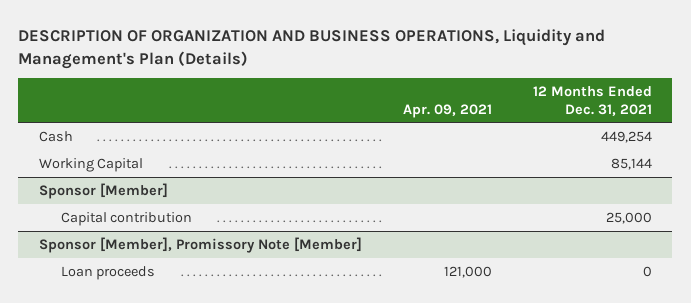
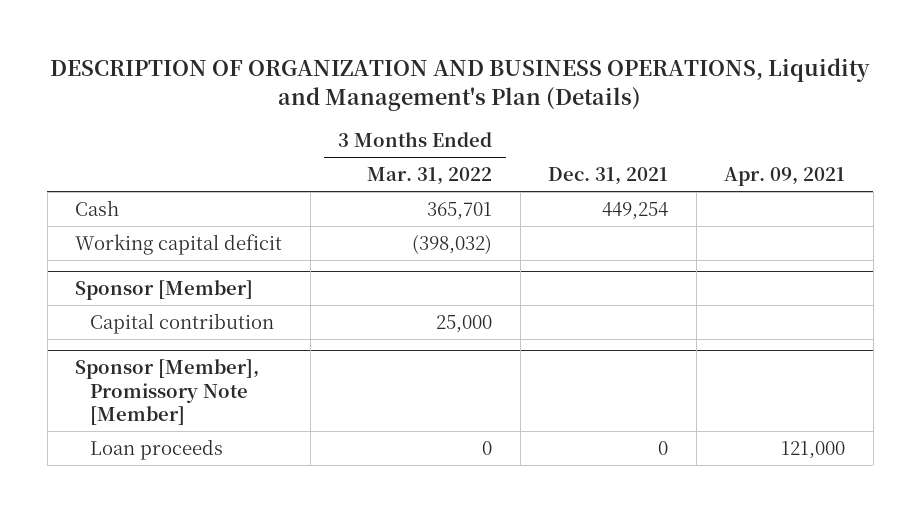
- | Apr. 09, 2021 | 12 Months Ended Dec. 31, 2021
+ | 3 Months Ended Mar. 31, 2022 | Dec. 31, 2021 | Apr. 09, 2021
- Working Capital | | 85,144
+ Working capital deficit | (398,032) | |

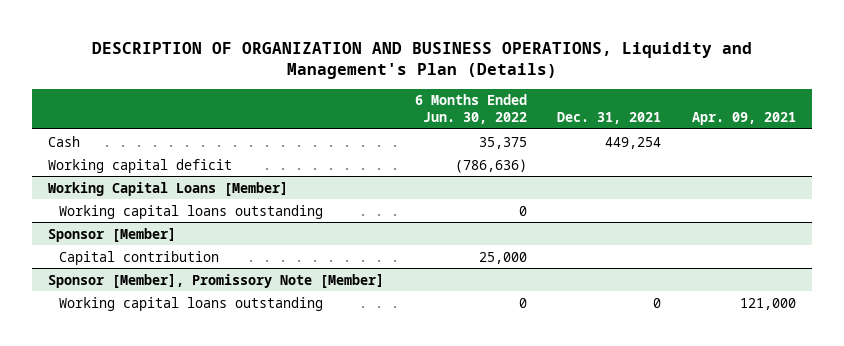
- | 3 Months Ended Mar. 31, 2022 | Dec. 31, 2021 | Apr. 09, 2021
+ | 6 Months Ended Jun. 30, 2022 | Dec. 31, 2021 | Apr. 09, 2021
+ Working Capital Loans [Member]
+ Working capital loans outstanding | 0 | |
@ Sponsor [Member], Promissory Note [Member]
- Loan proceeds | 0 | 0 | 121,000
+ Working capital loans outstanding | 0 | 0 | 121,000

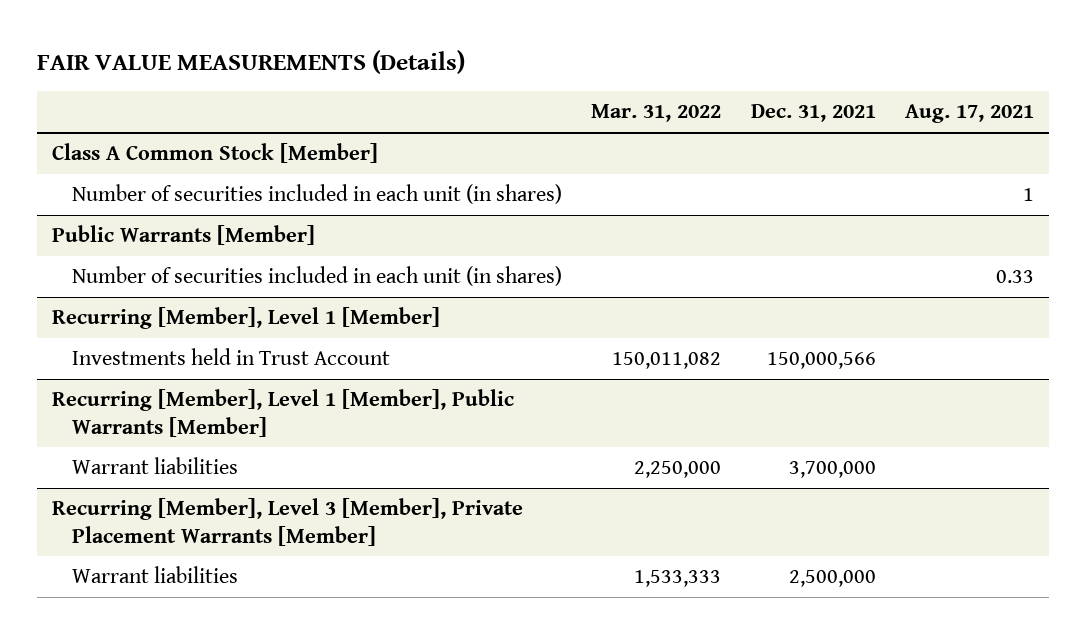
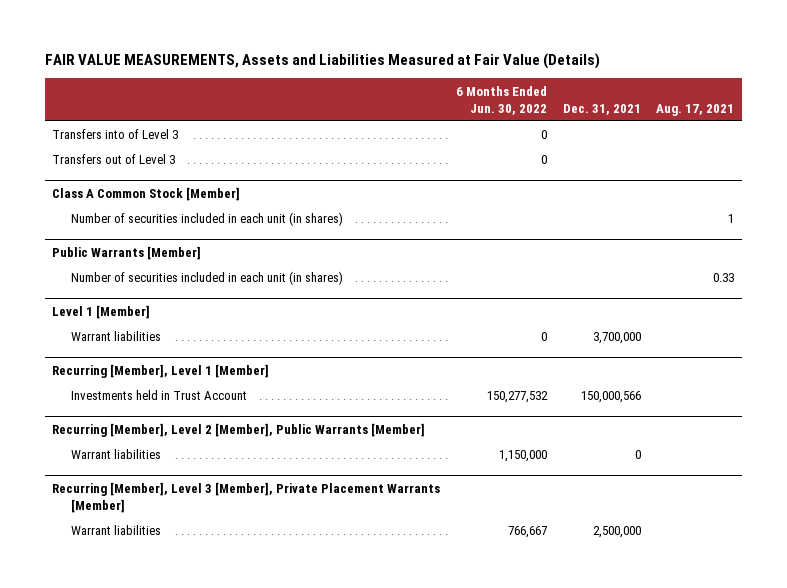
- FAIR VALUE MEASUREMENTS (Details)
+ FAIR VALUE MEASUREMENTS, Assets and Liabilities Measured at Fair Value (Details)
- | Mar. 31, 2022 | Dec. 31, 2021 | Aug. 17, 2021
+ | 6 Months Ended Jun. 30, 2022 | Dec. 31, 2021 | Aug. 17, 2021
+ Transfers into of Level 3 | 0 | |
+ Transfers out of Level 3 | 0 | |
+ Level 1 [Member]
+ Warrant liabilities | 0 | 3,700,000 |
- Recurring [Member], Level 1 [Member], Public Warrants [Member]
- Warrant liabilities | 2,250,000 | 3,700,000 |
+ Recurring [Member], Level 2 [Member], Public Warrants [Member]
+ Warrant liabilities | 1,150,000 | 0 |

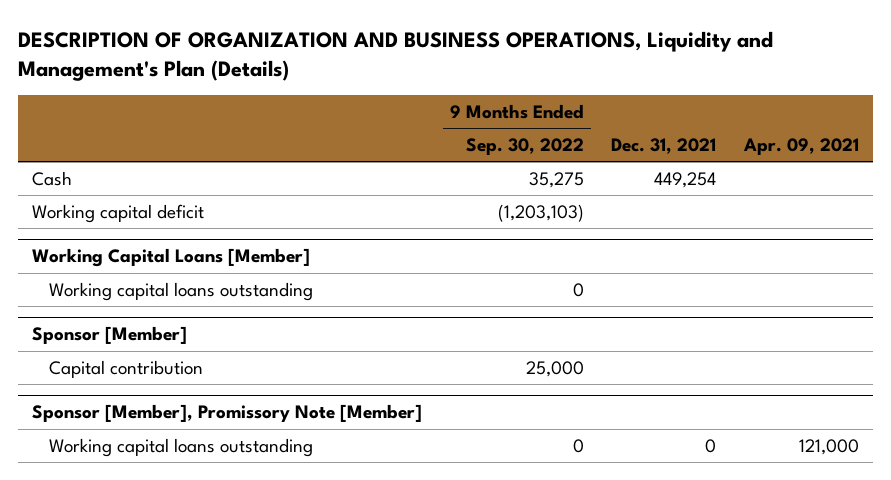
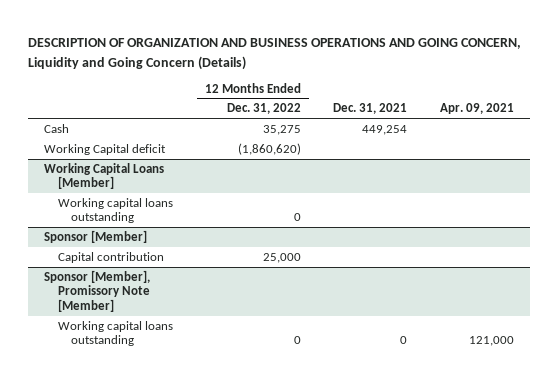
- DESCRIPTION OF ORGANIZATION AND BUSINESS OPERATIONS, Liquidity and Management's Plan (Details)
+ DESCRIPTION OF ORGANIZATION AND BUSINESS OPERATIONS AND GOING CONCERN, Liquidity and Going Concern (Details)
- | 9 Months Ended Sep. 30, 2022 | Dec. 31, 2021 | Apr. 09, 2021
+ | 12 Months Ended Dec. 31, 2022 | Dec. 31, 2021 | Apr. 09, 2021
- Working capital deficit | (1,203,103) | |
+ Working Capital deficit | (1,860,620) | |

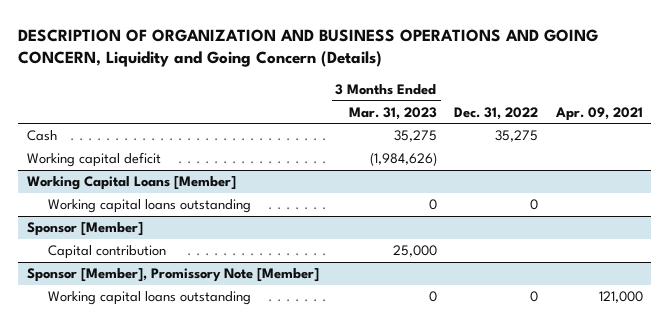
- | 12 Months Ended Dec. 31, 2022 | Dec. 31, 2021 | Apr. 09, 2021
+ | 3 Months Ended Mar. 31, 2023 | Dec. 31, 2022 | Apr. 09, 2021
- Working Capital deficit | (1,860,620) | |
+ Working capital deficit | (1,984,626) | |

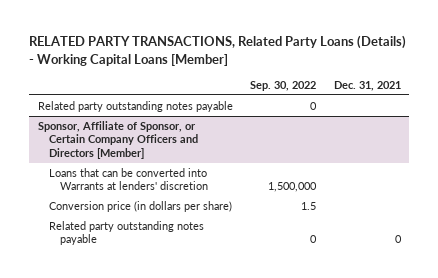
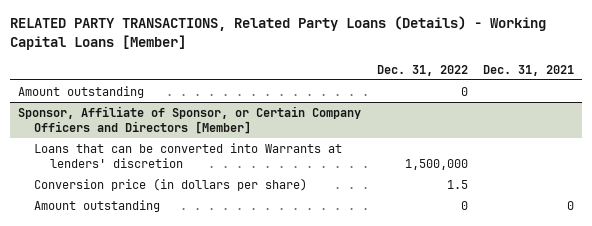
- | Sep. 30, 2022 | Dec. 31, 2021
+ | Dec. 31, 2022 | Dec. 31, 2021
- Related party outstanding notes payable | 0 |
+ Amount outstanding | 0 |
@ Sponsor, Affiliate of Sponsor, or Certain Company Officers and Directors [Member]
- Related party outstanding notes payable | 0 | 0
+ Amount outstanding | 0 | 0

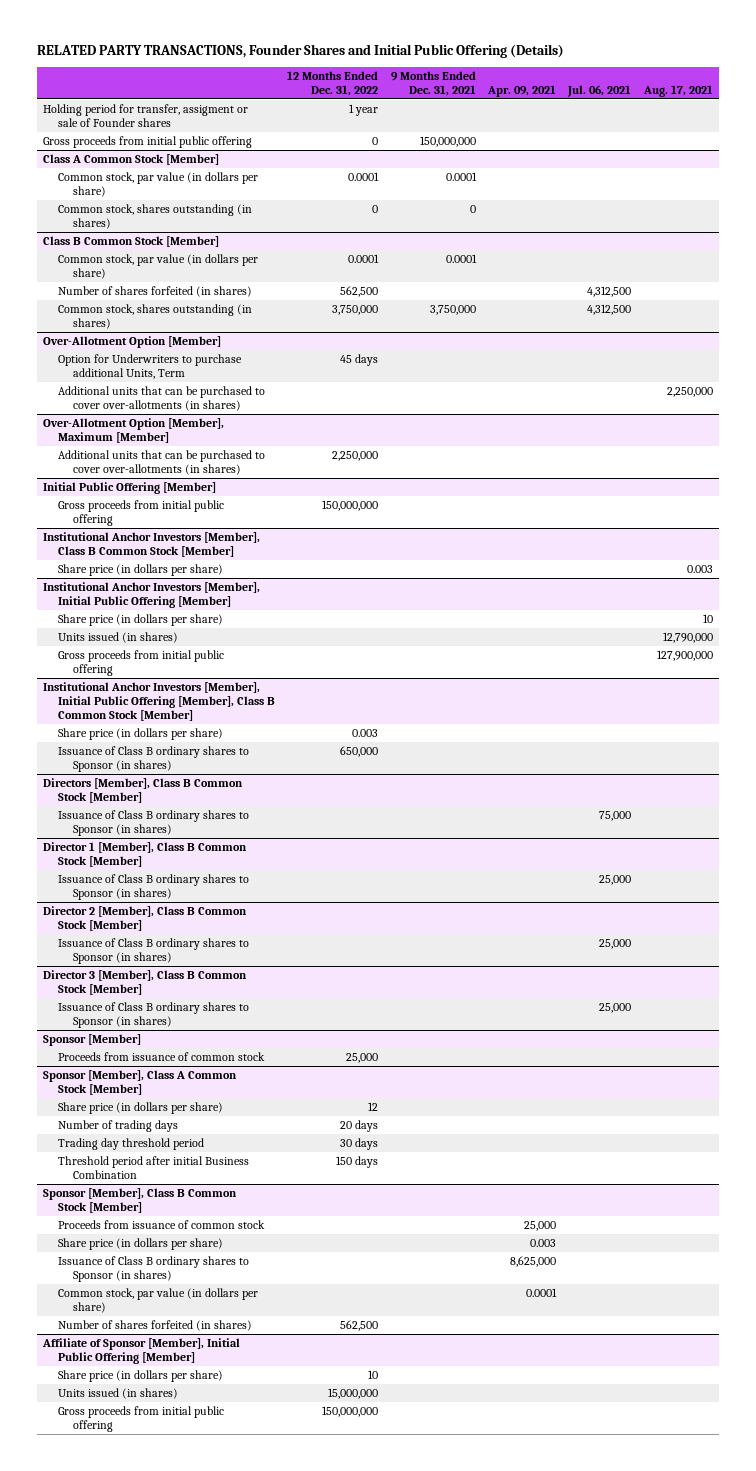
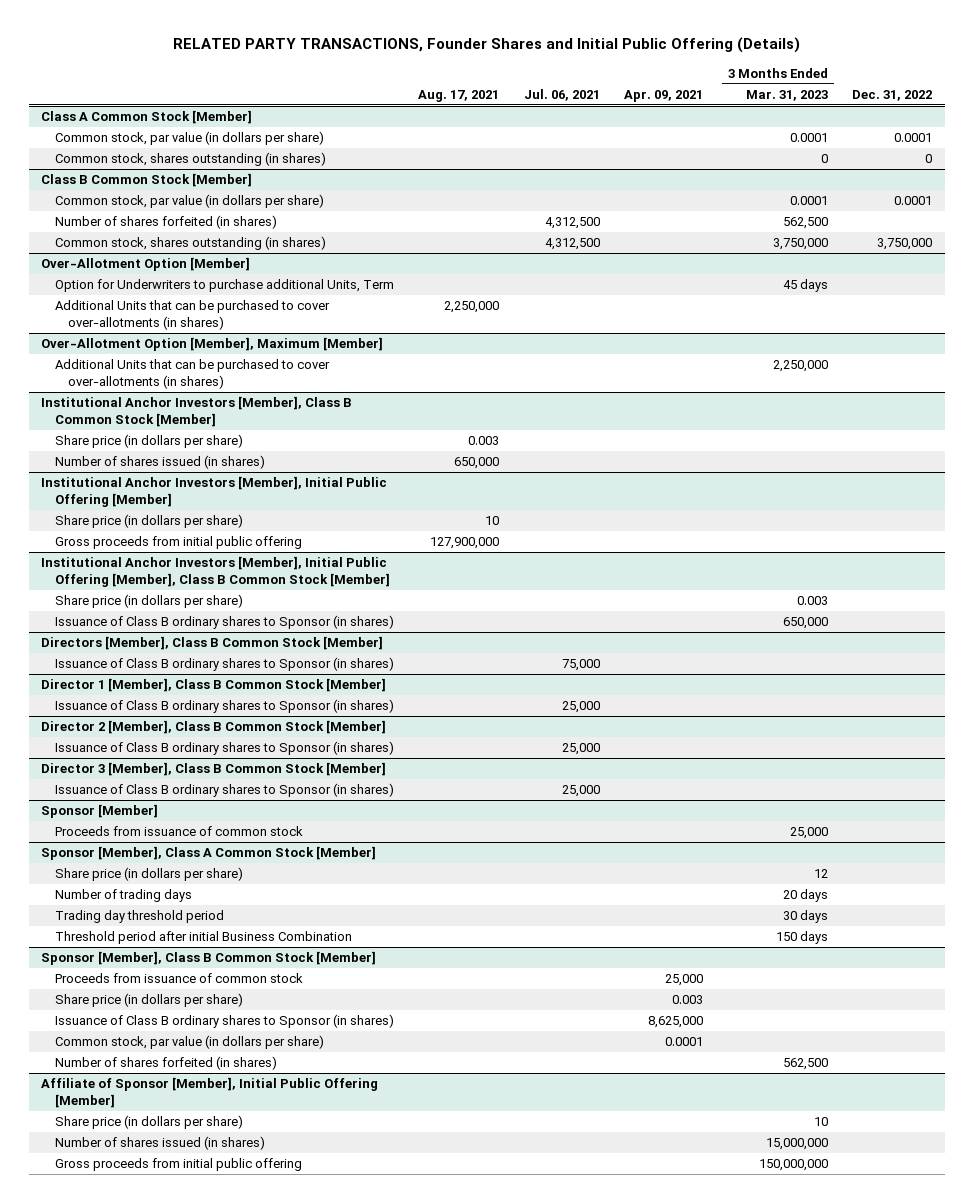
- | 12 Months Ended Dec. 31, 2022 | 9 Months Ended Dec. 31, 2021 | Apr. 09, 2021 | Jul. 06, 2021 | Aug. 17, 2021
+ | Aug. 17, 2021 | Jul. 06, 2021 | Apr. 09, 2021 | 3 Months Ended Mar. 31, 2023 | Dec. 31, 2022
- Holding period for transfer, assigment or sale of Founder shares | 1 year | | | |
- Gross proceeds from initial public offering | 0 | 150,000,000 | | |
@ Over-Allotment Option [Member]
- Additional units that can be purchased to cover over-allotments (in shares) | | | | | 2,250,000
+ Additional Units that can be purchased to cover over-allotments (in shares) | 2,250,000 | | | |
@ Over-Allotment Option [Member], Maximum [Member]
- Additional units that can be purchased to cover over-allotments (in shares) | 2,250,000 | | | |
- Initial Public Offering [Member]
- Gross proceeds from initial public offering | 150,000,000 | | | |
@ Over-Allotment Option [Member], Maximum [Member]
+ Additional Units that can be purchased to cover over-allotments (in shares) | | | | 2,250,000 |
@ Institutional Anchor Investors [Member], Class B Common Stock [Member]
+ Number of shares issued (in shares) | 650,000 | | | |
@ Institutional Anchor Investors [Member], Initial Public Offering [Member]
- Units issued (in shares) | | | | | 12,790,000
@ Affiliate of Sponsor [Member], Initial Public Offering [Member]
- Units issued (in shares) | 15,000,000 | | | |
+ Number of shares issued (in shares) | | | | 15,000,000 |

